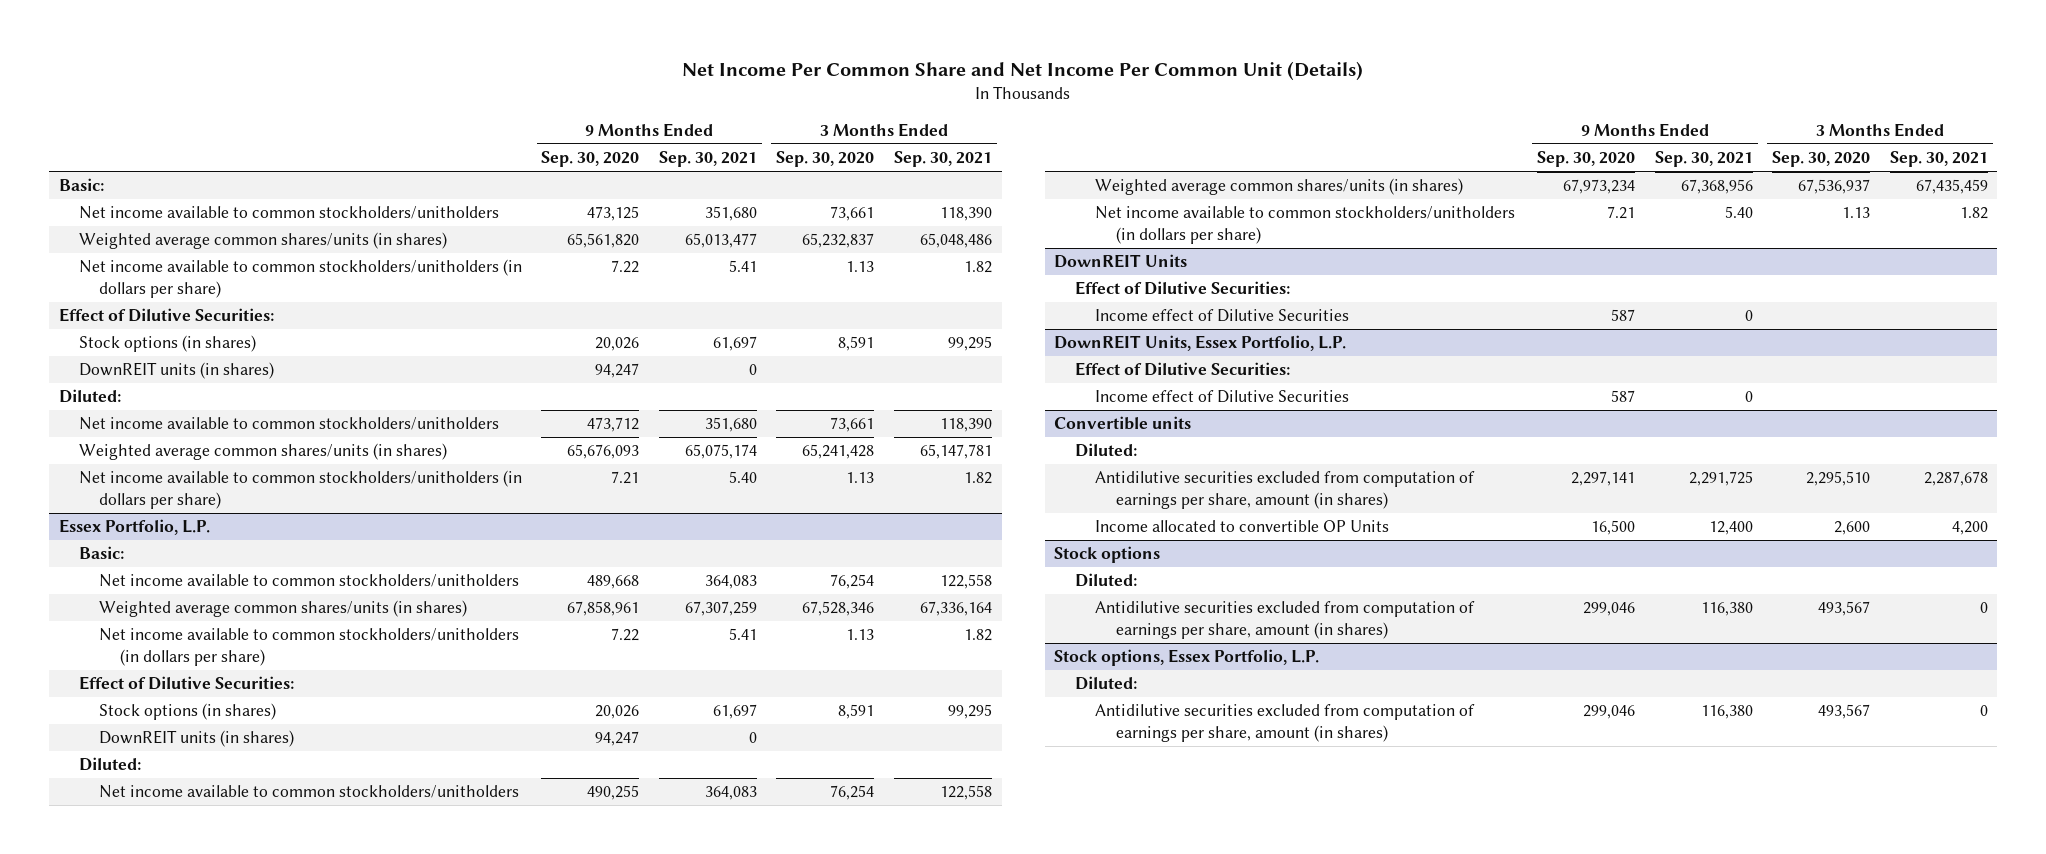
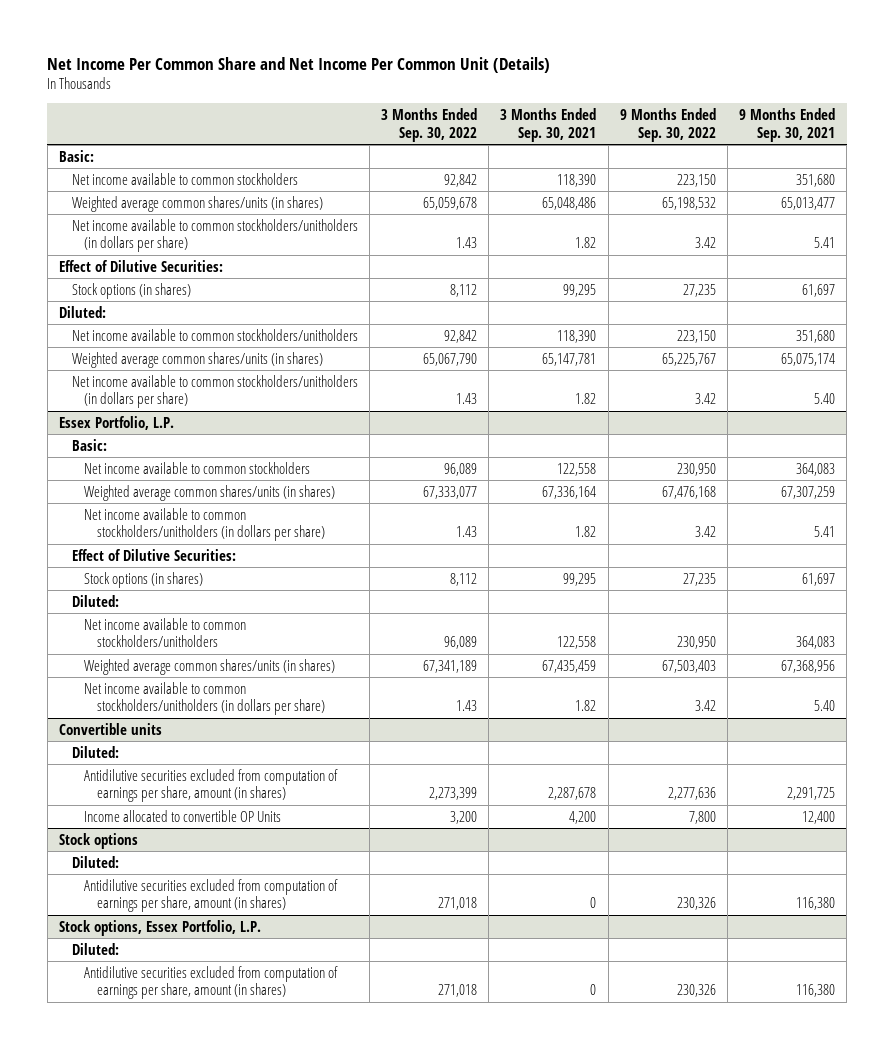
- | 9 Months Ended Sep. 30, 2020 | 9 Months Ended Sep. 30, 2021 | 3 Months Ended Sep. 30, 2020 | 3 Months Ended Sep. 30, 2021
+ | 3 Months Ended Sep. 30, 2022 | 3 Months Ended Sep. 30, 2021 | 9 Months Ended Sep. 30, 2022 | 9 Months Ended Sep. 30, 2021
- Net income available to common stockholders/unitholders | 473,125 | 351,680 | 73,661 | 118,390
+ Net income available to common stockholders | 92,842 | 118,390 | 223,150 | 351,680
- DownREIT units (in shares) | 94,247 | 0 | |
@ Essex Portfolio, L.P.
- Net income available to common stockholders/unitholders | 489,668 | 364,083 | 76,254 | 122,558
+ Net income available to common stockholders | 96,089 | 122,558 | 230,950 | 364,083
- DownREIT units (in shares) | 94,247 | 0 | |
- DownREIT Units
- Effect of Dilutive Securities:
- Income effect of Dilutive Securities | 587 | 0 | |
- DownREIT Units, Essex Portfolio, L.P.
- Effect of Dilutive Securities:
- Income effect of Dilutive Securities | 587 | 0 | |

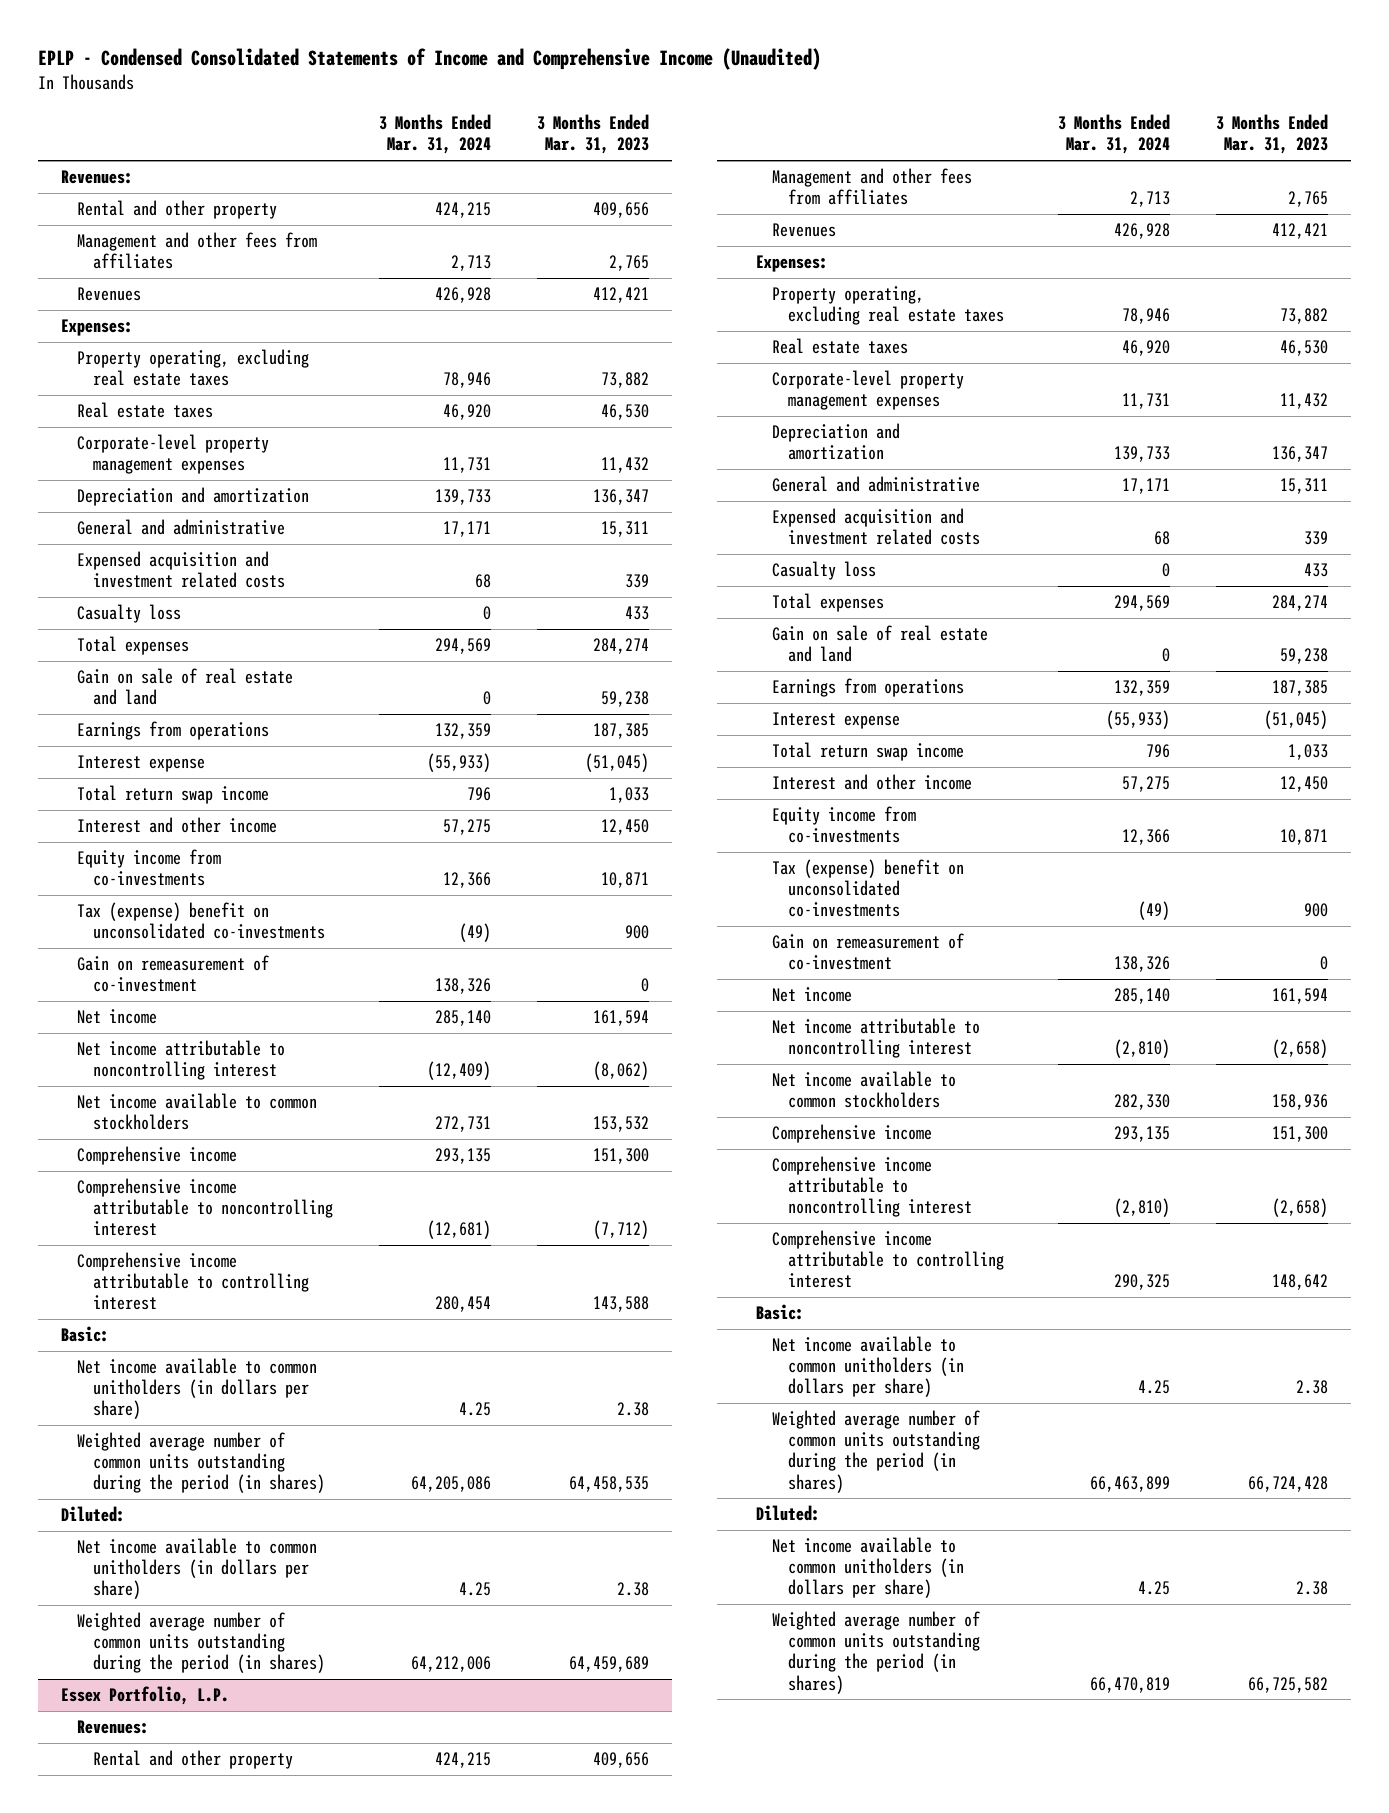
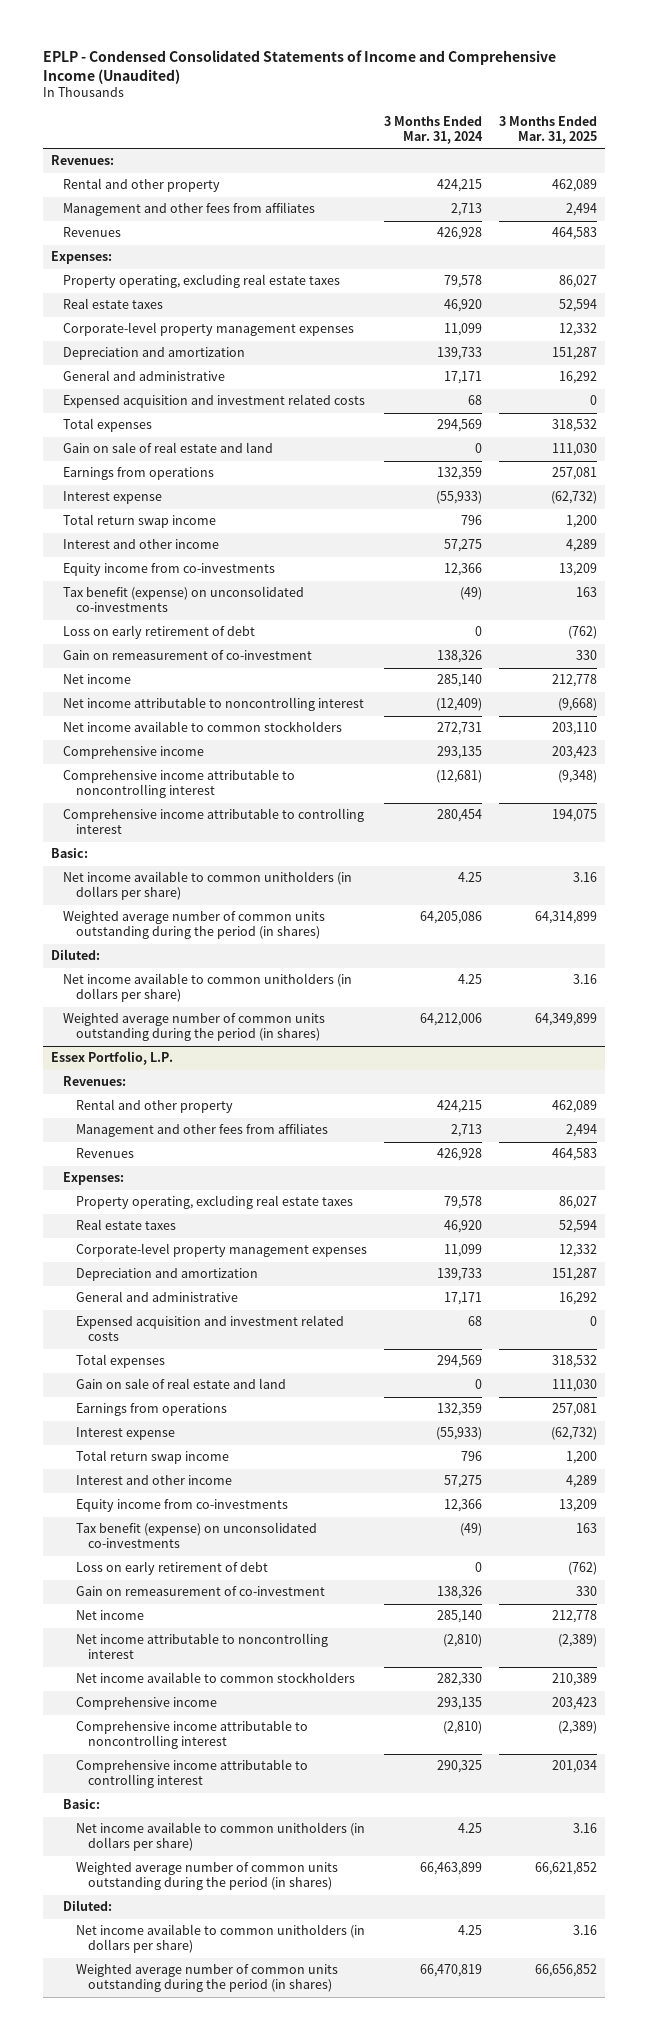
- | 3 Months Ended Mar. 31, 2024 | 3 Months Ended Mar. 31, 2023
+ | 3 Months Ended Mar. 31, 2024 | 3 Months Ended Mar. 31, 2025
- Property operating, excluding real estate taxes | 78,946 | 73,882
+ Property operating, excluding real estate taxes | 79,578 | 86,027
- Corporate-level property management expenses | 11,731 | 11,432
+ Corporate-level property management expenses | 11,099 | 12,332
- Casualty loss | 0 | 433
- Tax (expense) benefit on unconsolidated co-investments | (49) | 900
+ Tax benefit (expense) on unconsolidated co-investments | (49) | 163
+ Loss on early retirement of debt | 0 | (762)
@ Essex Portfolio, L.P.
- Property operating, excluding real estate taxes | 78,946 | 73,882
+ Property operating, excluding real estate taxes | 79,578 | 86,027
- Corporate-level property management expenses | 11,731 | 11,432
+ Corporate-level property management expenses | 11,099 | 12,332
- Casualty loss | 0 | 433
- Tax (expense) benefit on unconsolidated co-investments | (49) | 900
+ Tax benefit (expense) on unconsolidated co-investments | (49) | 163
+ Loss on early retirement of debt | 0 | (762)

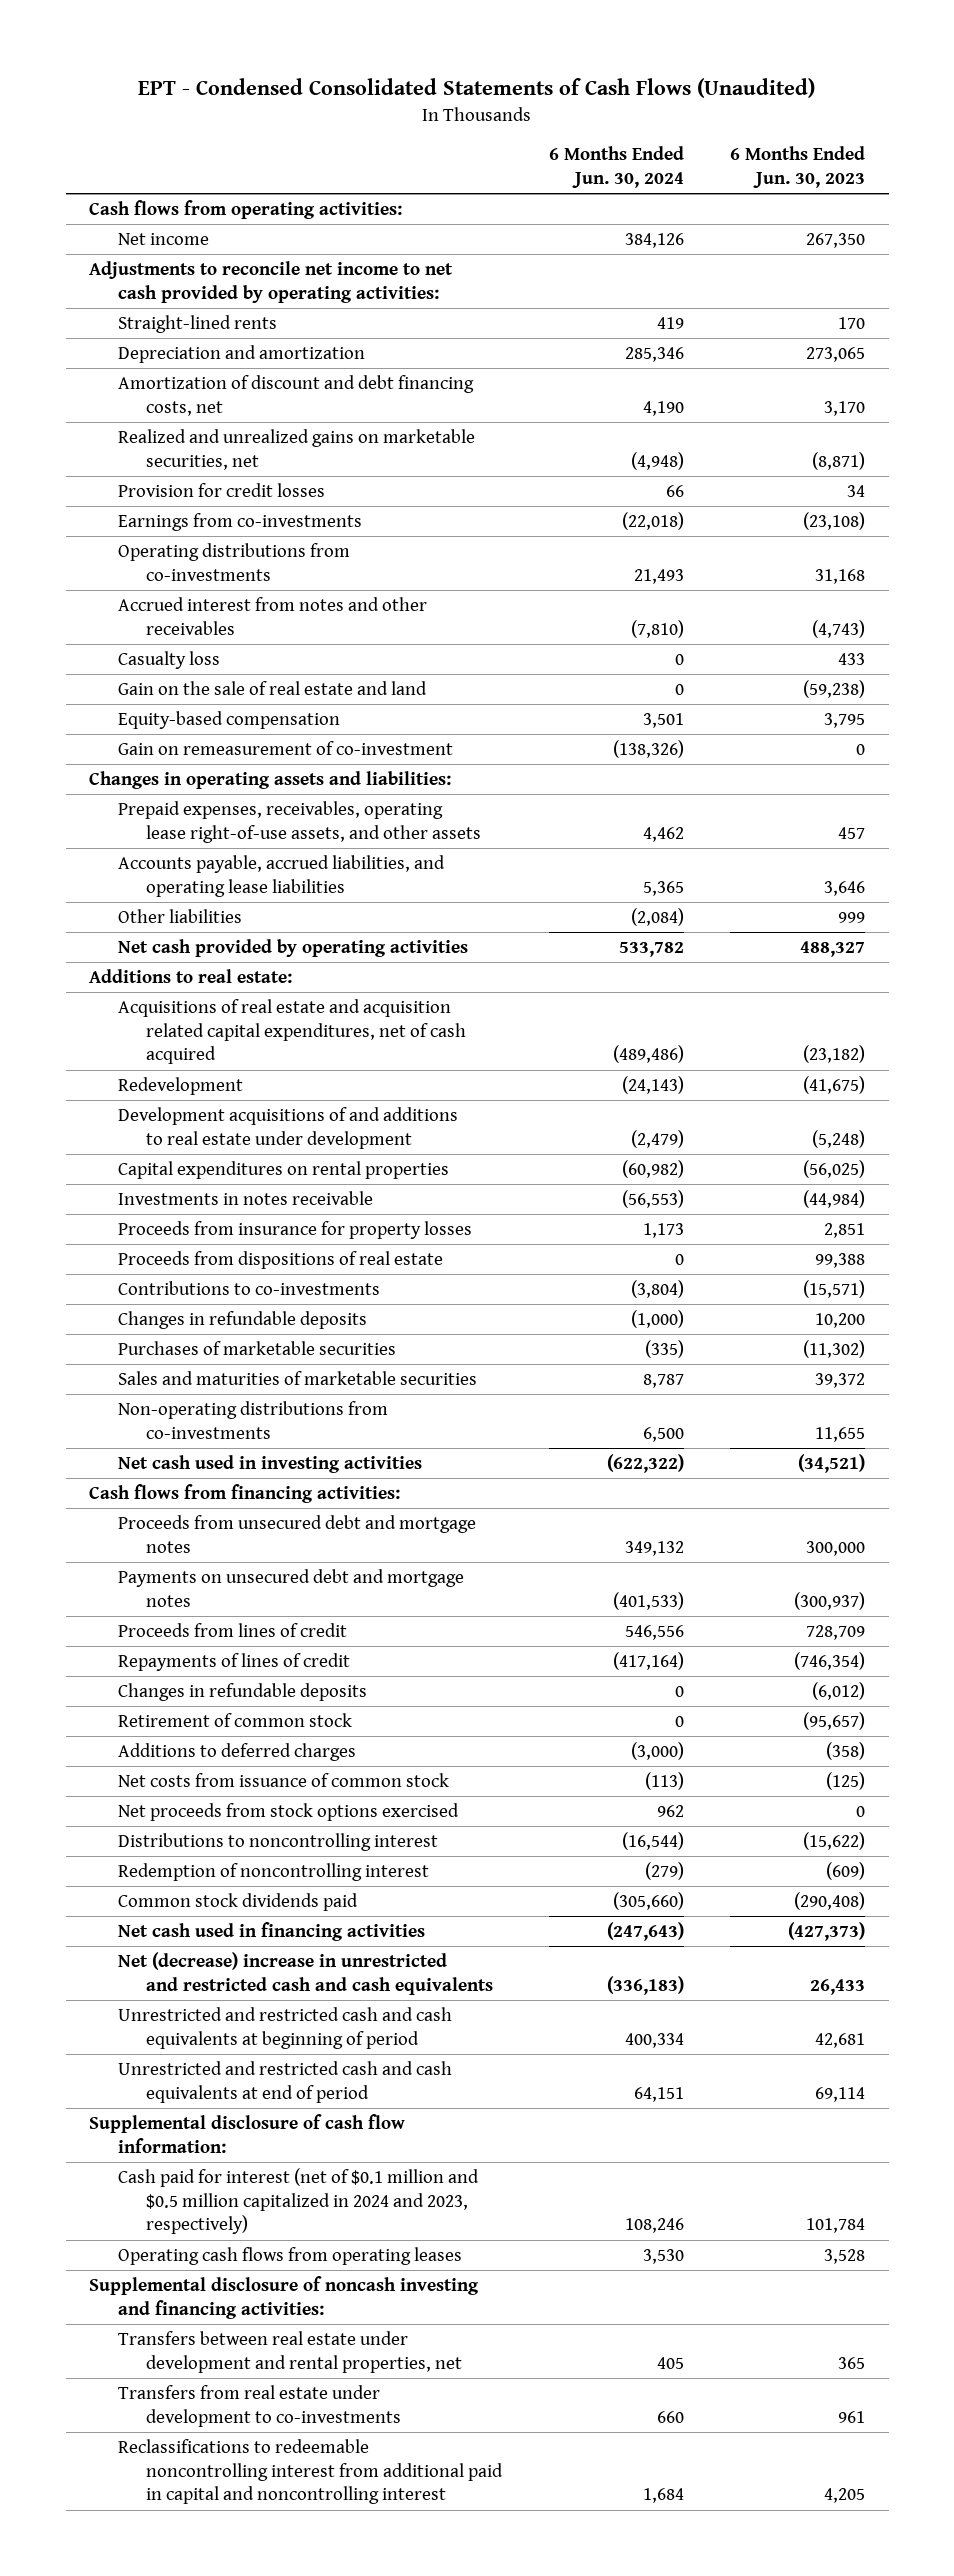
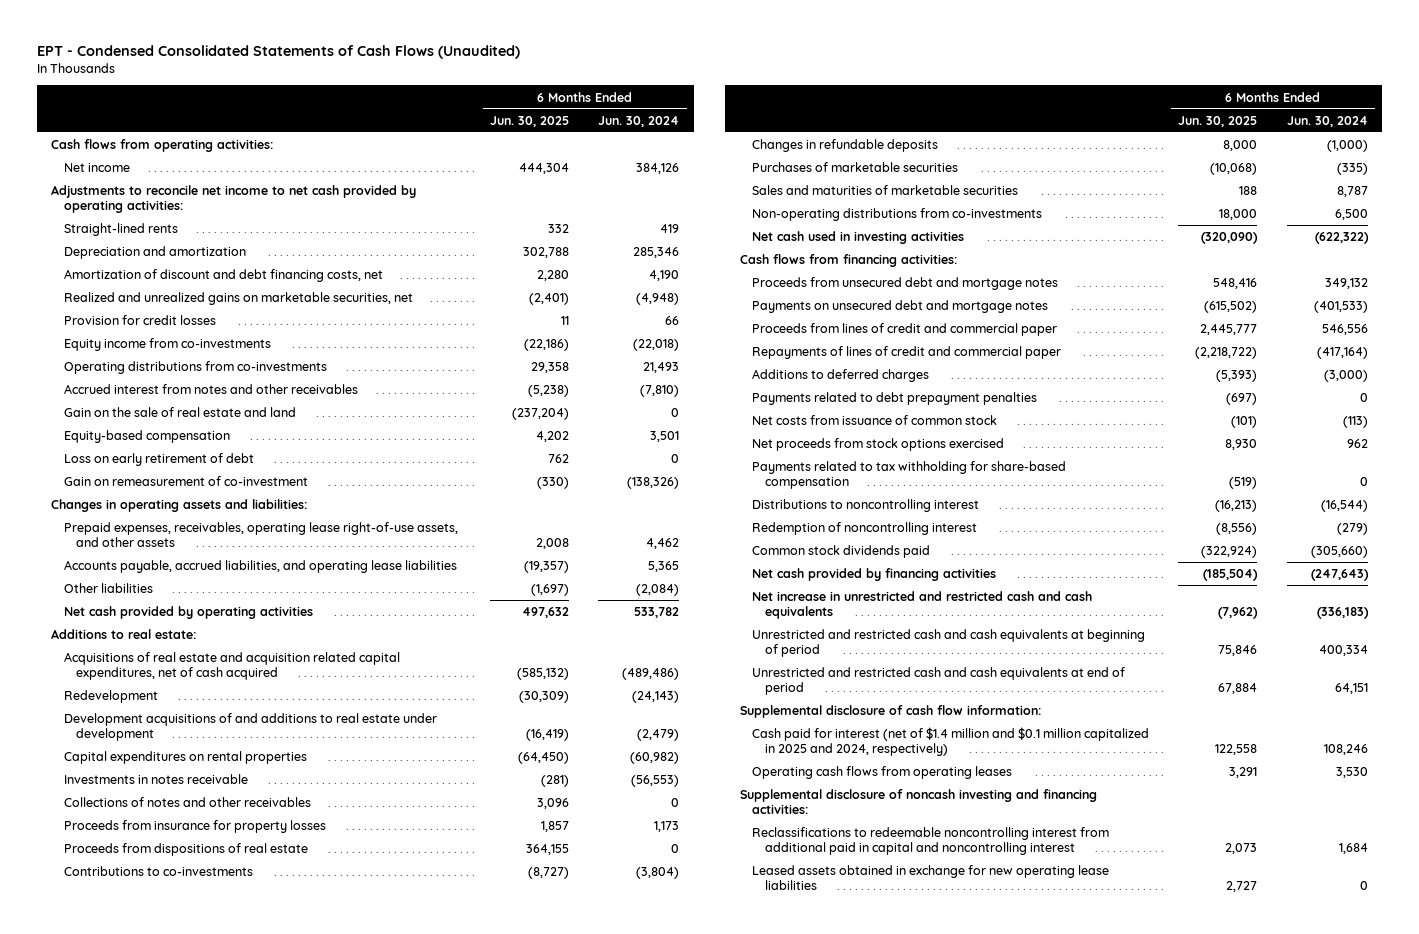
- | 6 Months Ended Jun. 30, 2024 | 6 Months Ended Jun. 30, 2023
+ | 6 Months Ended Jun. 30, 2025 | 6 Months Ended Jun. 30, 2024
- Earnings from co-investments | (22,018) | (23,108)
+ Equity income from co-investments | (22,186) | (22,018)
- Casualty loss | 0 | 433
+ Loss on early retirement of debt | 762 | 0
+ Collections of notes and other receivables | 3,096 | 0
- Proceeds from lines of credit | 546,556 | 728,709
- Repayments of lines of credit | (417,164) | (746,354)
- Changes in refundable deposits | 0 | (6,012)
- Retirement of common stock | 0 | (95,657)
+ Proceeds from lines of credit and commercial paper | 2,445,777 | 546,556
+ Repayments of lines of credit and commercial paper | (2,218,722) | (417,164)
+ Payments related to debt prepayment penalties | (697) | 0
+ Payments related to tax withholding for share-based compensation | (519) | 0
- Net cash used in financing activities | (247,643) | (427,373)
- Net (decrease) increase in unrestricted and restricted cash and cash equivalents | (336,183) | 26,433
+ Net cash provided by financing activities | (185,504) | (247,643)
+ Net increase in unrestricted and restricted cash and cash equivalents | (7,962) | (336,183)
- Cash paid for interest (net of $0.1 million and $0.5 million capitalized in 2024 and 2023, respectively) | 108,246 | 101,784
+ Cash paid for interest (net of $1.4 million and $0.1 million capitalized in 2025 and 2024, respectively) | 122,558 | 108,246
- Transfers between real estate under development and rental properties, net | 405 | 365
- Transfers from real estate under development to co-investments | 660 | 961
+ Leased assets obtained in exchange for new operating lease liabilities | 2,727 | 0

